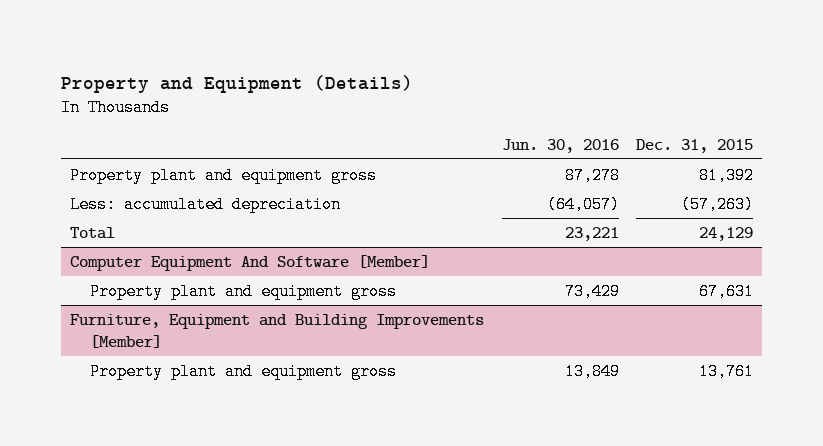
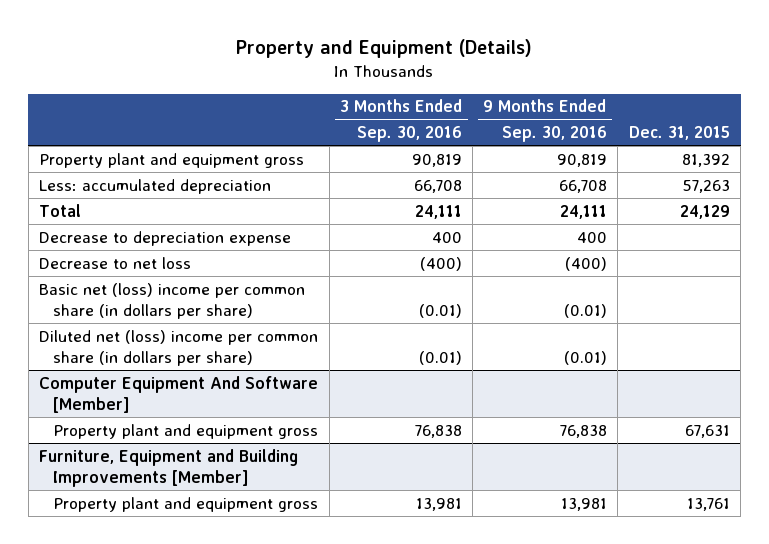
- | Jun. 30, 2016 | Dec. 31, 2015
+ | 3 Months Ended Sep. 30, 2016 | 9 Months Ended Sep. 30, 2016 | Dec. 31, 2015
- Less: accumulated depreciation | (64,057) | (57,263)
+ Less: accumulated depreciation | 66,708 | 66,708 | 57,263
+ Decrease to depreciation expense | 400 | 400 |
+ Decrease to net loss | (400) | (400) |
+ Basic net (loss) income per common share (in dollars per share) | (0.01) | (0.01) |
+ Diluted net (loss) income per common share (in dollars per share) | (0.01) | (0.01) |

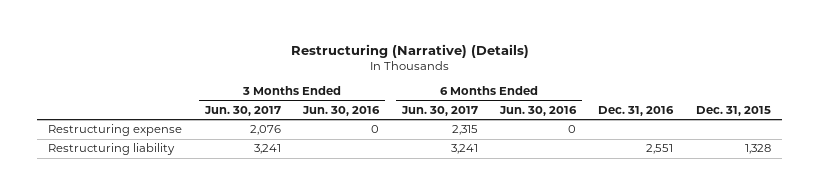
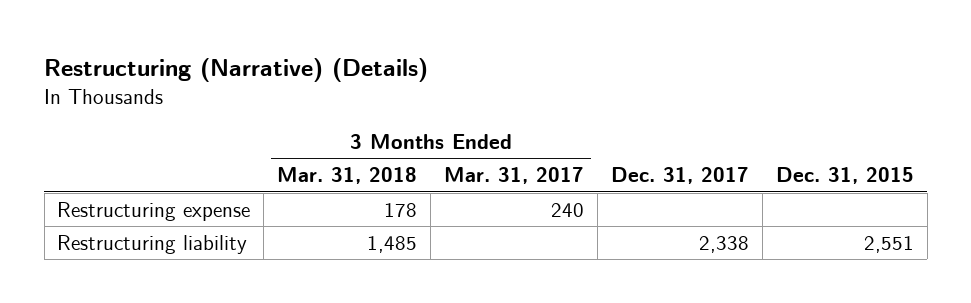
- | 3 Months Ended Jun. 30, 2017 | 3 Months Ended Jun. 30, 2016 | 6 Months Ended Jun. 30, 2017 | 6 Months Ended Jun. 30, 2016 | Dec. 31, 2016 | Dec. 31, 2015
+ | 3 Months Ended Mar. 31, 2018 | 3 Months Ended Mar. 31, 2017 | Dec. 31, 2017 | Dec. 31, 2015
- Restructuring liability | 3,241 | | 3,241 | | 2,551 | 1,328
+ Restructuring liability | 1,485 | | 2,338 | 2,551

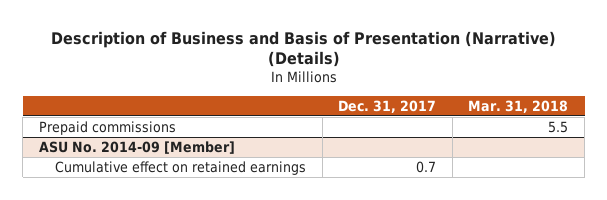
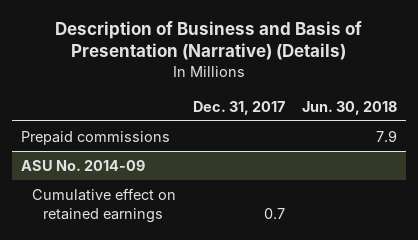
- | Dec. 31, 2017 | Mar. 31, 2018
+ | Dec. 31, 2017 | Jun. 30, 2018
- ASU No. 2014-09 [Member]
+ ASU No. 2014-09

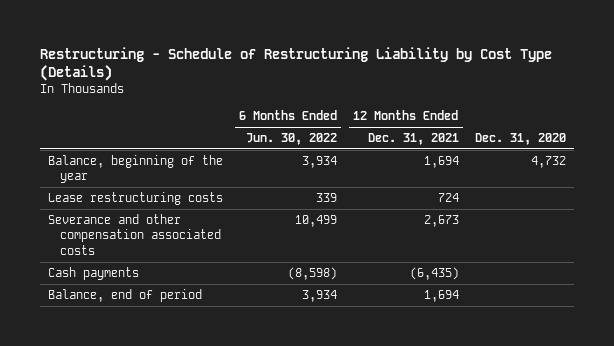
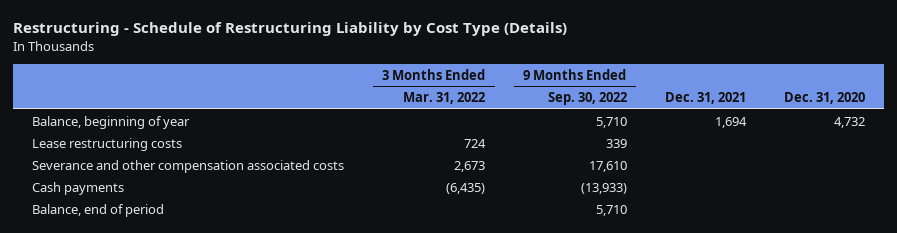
- | 6 Months Ended Jun. 30, 2022 | 12 Months Ended Dec. 31, 2021 | Dec. 31, 2020
+ | 3 Months Ended Mar. 31, 2022 | 9 Months Ended Sep. 30, 2022 | Dec. 31, 2021 | Dec. 31, 2020
- Balance, beginning of the year | 3,934 | 1,694 | 4,732
+ Balance, beginning of year | | 5,710 | 1,694 | 4,732

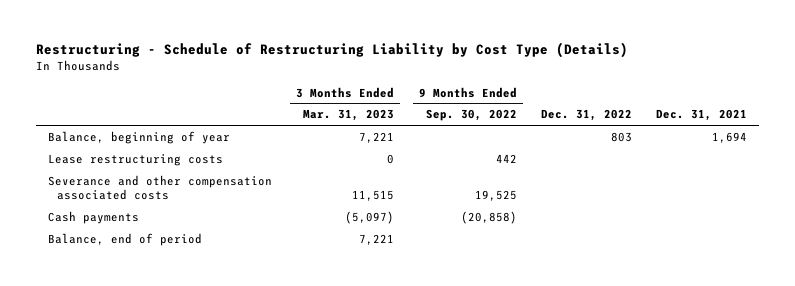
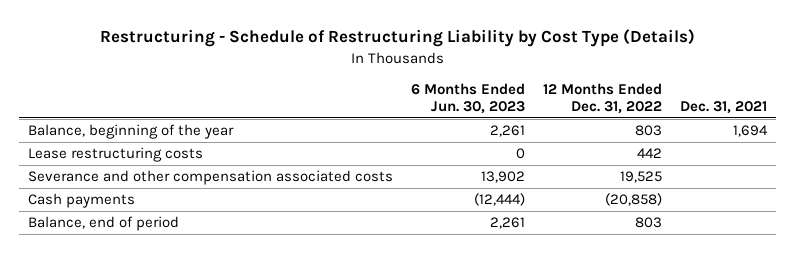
- | 3 Months Ended Mar. 31, 2023 | 9 Months Ended Sep. 30, 2022 | Dec. 31, 2022 | Dec. 31, 2021
+ | 6 Months Ended Jun. 30, 2023 | 12 Months Ended Dec. 31, 2022 | Dec. 31, 2021
- Balance, beginning of year | 7,221 | | 803 | 1,694
+ Balance, beginning of the year | 2,261 | 803 | 1,694

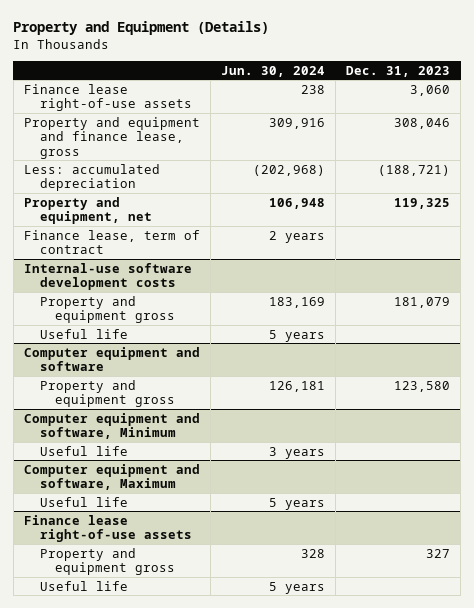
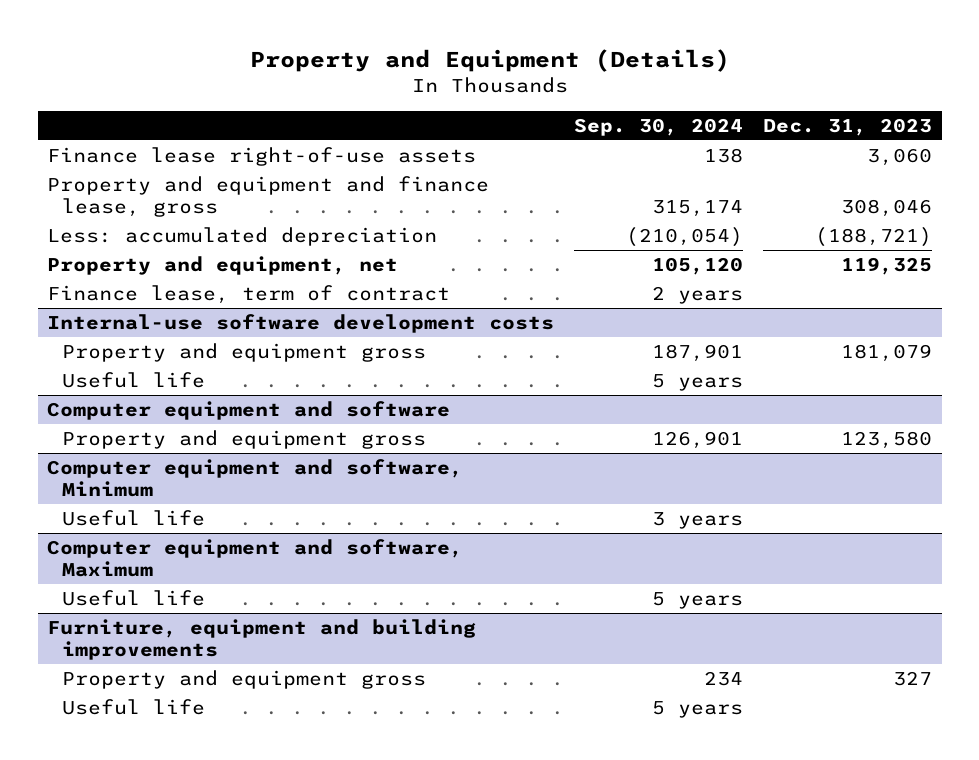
- | Jun. 30, 2024 | Dec. 31, 2023
+ | Sep. 30, 2024 | Dec. 31, 2023
- Finance lease right-of-use assets
+ Furniture, equipment and building improvements

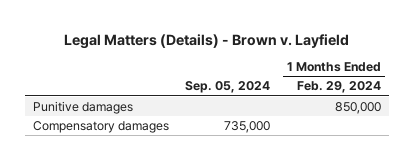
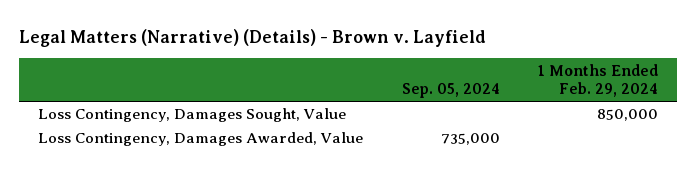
- Legal Matters (Details) - Brown v. Layfield
+ Legal Matters (Narrative) (Details) - Brown v. Layfield
- Punitive damages | | 850,000
- Compensatory damages | 735,000 |
+ Loss Contingency, Damages Sought, Value | | 850,000
+ Loss Contingency, Damages Awarded, Value | 735,000 |

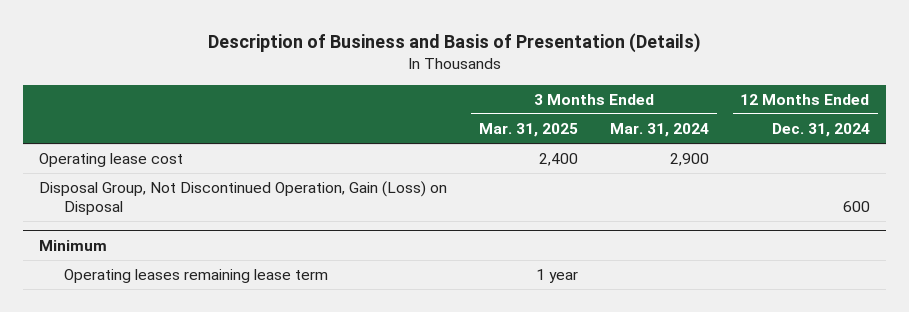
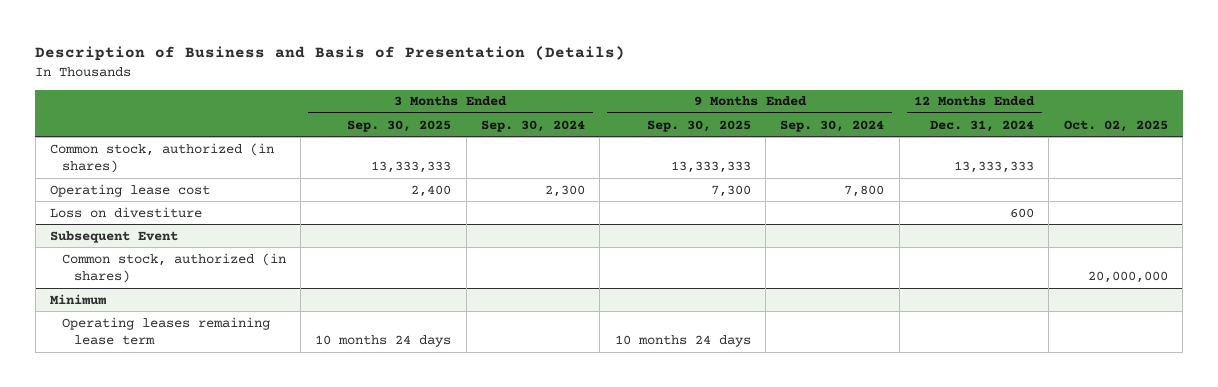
- | 3 Months Ended Mar. 31, 2025 | 3 Months Ended Mar. 31, 2024 | 12 Months Ended Dec. 31, 2024
+ | 3 Months Ended Sep. 30, 2025 | 3 Months Ended Sep. 30, 2024 | 9 Months Ended Sep. 30, 2025 | 9 Months Ended Sep. 30, 2024 | 12 Months Ended Dec. 31, 2024 | Oct. 02, 2025
+ Common stock, authorized (in shares) | 13,333,333 | | 13,333,333 | | 13,333,333 |
- Disposal Group, Not Discontinued Operation, Gain (Loss) on Disposal | | | 600
+ Loss on divestiture | | | | | 600 |
+ Subsequent Event
+ Common stock, authorized (in shares) | | | | | | 20,000,000

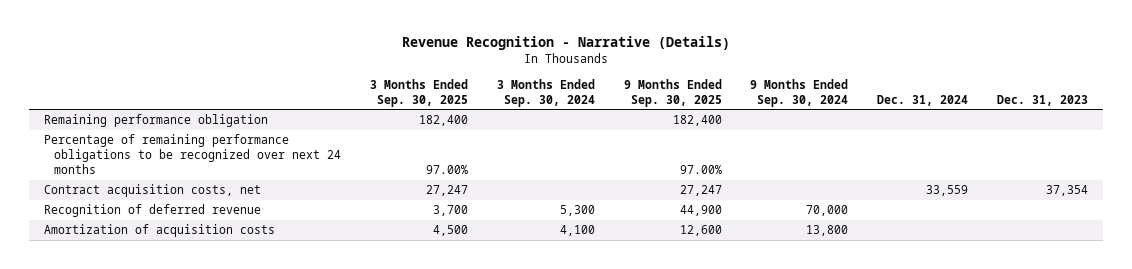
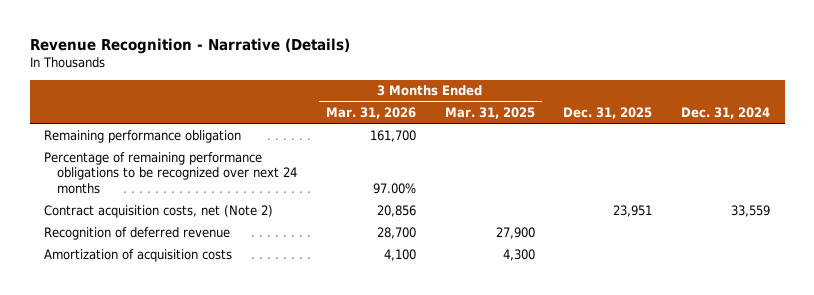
- | 3 Months Ended Sep. 30, 2025 | 3 Months Ended Sep. 30, 2024 | 9 Months Ended Sep. 30, 2025 | 9 Months Ended Sep. 30, 2024 | Dec. 31, 2024 | Dec. 31, 2023
+ | 3 Months Ended Mar. 31, 2026 | 3 Months Ended Mar. 31, 2025 | Dec. 31, 2025 | Dec. 31, 2024
- Contract acquisition costs, net | 27,247 | | 27,247 | | 33,559 | 37,354
+ Contract acquisition costs, net (Note 2) | 20,856 | | 23,951 | 33,559

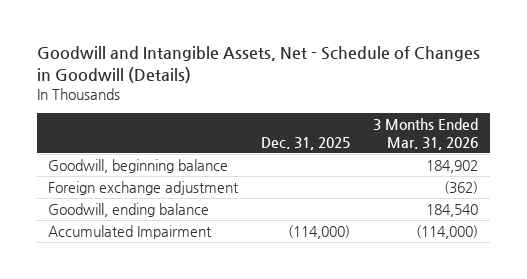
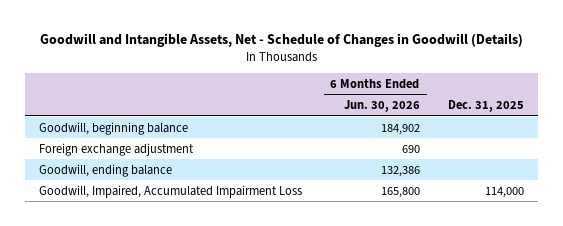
- | Dec. 31, 2025 | 3 Months Ended Mar. 31, 2026
+ | 6 Months Ended Jun. 30, 2026 | Dec. 31, 2025
- Accumulated Impairment | (114,000) | (114,000)
+ Goodwill, Impaired, Accumulated Impairment Loss | 165,800 | 114,000

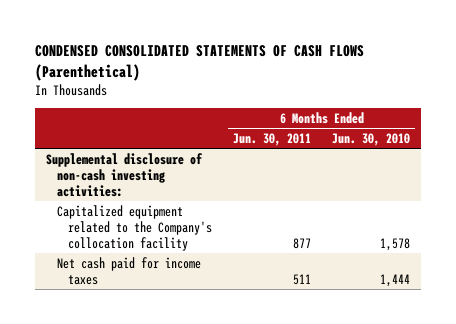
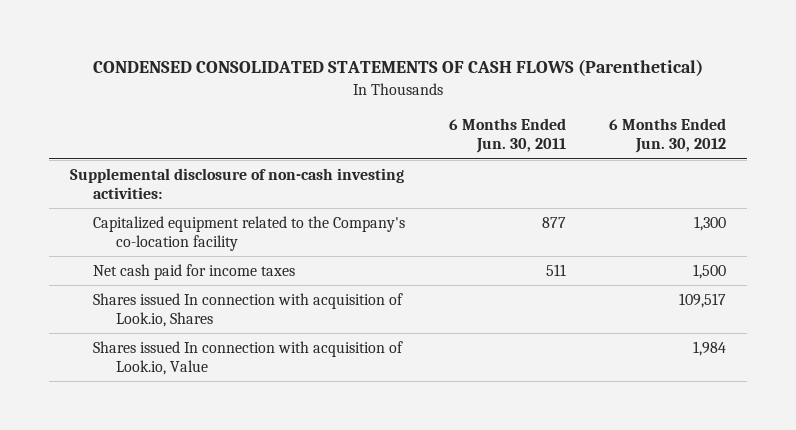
- | 6 Months Ended Jun. 30, 2011 | 6 Months Ended Jun. 30, 2010
+ | 6 Months Ended Jun. 30, 2011 | 6 Months Ended Jun. 30, 2012
- Capitalized equipment related to the Company's collocation facility | 877 | 1,578
+ Capitalized equipment related to the Company's co-location facility | 877 | 1,300
+ Shares issued In connection with acquisition of Look.io, Shares | | 109,517
+ Shares issued In connection with acquisition of Look.io, Value | | 1,984

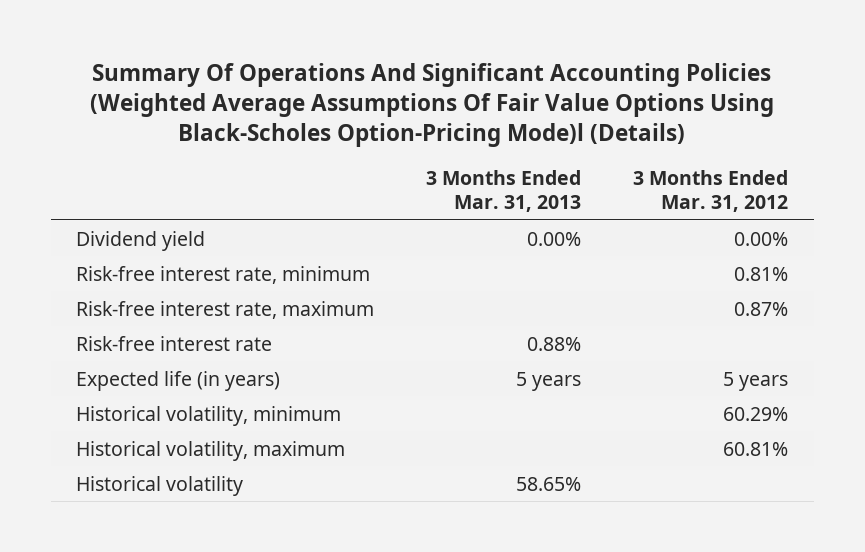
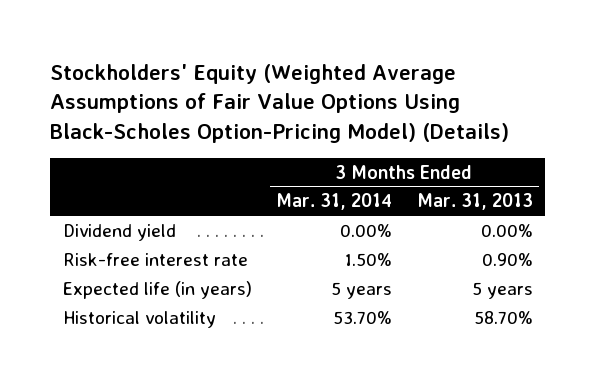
- Summary Of Operations And Significant Accounting Policies (Weighted Average Assumptions Of Fair Value Options Using Black-Scholes Option-Pricing Mode)l (Details)
+ Stockholders' Equity (Weighted Average Assumptions of Fair Value Options Using Black-Scholes Option-Pricing Model) (Details)
- | 3 Months Ended Mar. 31, 2013 | 3 Months Ended Mar. 31, 2012
+ | 3 Months Ended Mar. 31, 2014 | 3 Months Ended Mar. 31, 2013
- Risk-free interest rate, minimum | | 0.81%
- Risk-free interest rate, maximum | | 0.87%
- Risk-free interest rate | 0.88% |
+ Risk-free interest rate | 1.50% | 0.90%
- Historical volatility, minimum | | 60.29%
- Historical volatility, maximum | | 60.81%
- Historical volatility | 58.65% |
+ Historical volatility | 53.70% | 58.70%

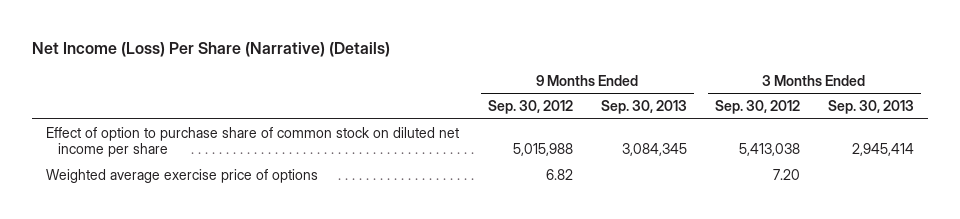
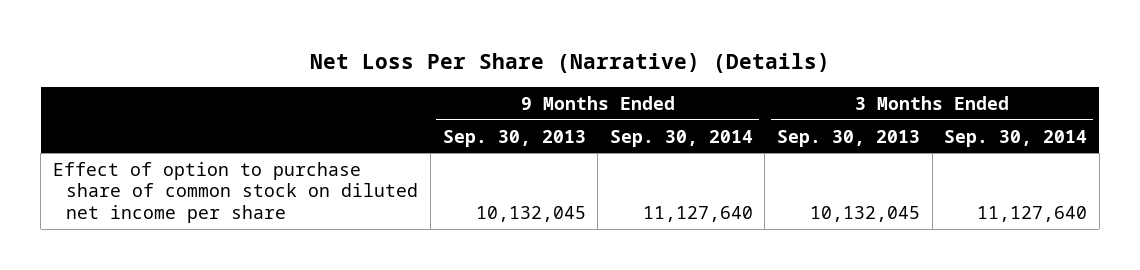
- Net Income (Loss) Per Share (Narrative) (Details)
+ Net Loss Per Share (Narrative) (Details)
- | 9 Months Ended Sep. 30, 2012 | 9 Months Ended Sep. 30, 2013 | 3 Months Ended Sep. 30, 2012 | 3 Months Ended Sep. 30, 2013
+ | 9 Months Ended Sep. 30, 2013 | 9 Months Ended Sep. 30, 2014 | 3 Months Ended Sep. 30, 2013 | 3 Months Ended Sep. 30, 2014
- Effect of option to purchase share of common stock on diluted net income per share | 5,015,988 | 3,084,345 | 5,413,038 | 2,945,414
- Weighted average exercise price of options | 6.82 | | 7.20 |
+ Effect of option to purchase share of common stock on diluted net income per share | 10,132,045 | 11,127,640 | 10,132,045 | 11,127,640

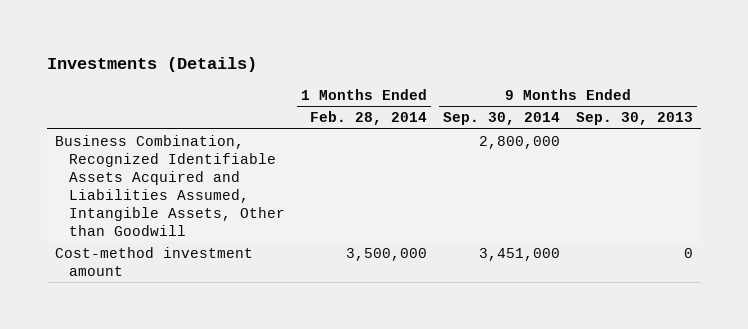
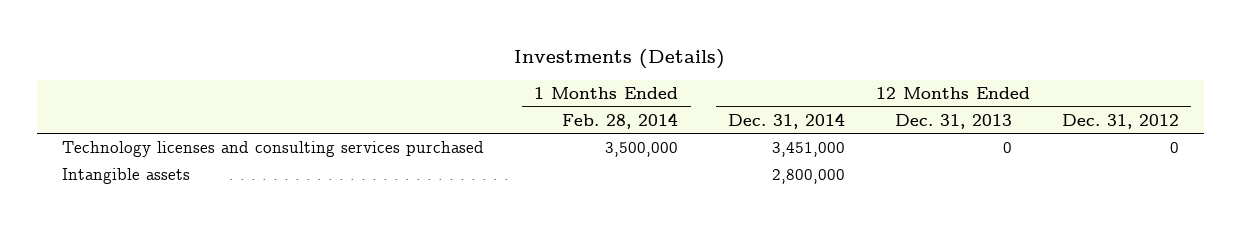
- | 1 Months Ended Feb. 28, 2014 | 9 Months Ended Sep. 30, 2014 | 9 Months Ended Sep. 30, 2013
+ | 1 Months Ended Feb. 28, 2014 | 12 Months Ended Dec. 31, 2014 | 12 Months Ended Dec. 31, 2013 | 12 Months Ended Dec. 31, 2012
- Business Combination, Recognized Identifiable Assets Acquired and Liabilities Assumed, Intangible Assets, Other than Goodwill | | 2,800,000 |
- Cost-method investment amount | 3,500,000 | 3,451,000 | 0
+ Technology licenses and consulting services purchased | 3,500,000 | 3,451,000 | 0 | 0
+ Intangible assets | | 2,800,000 | |

